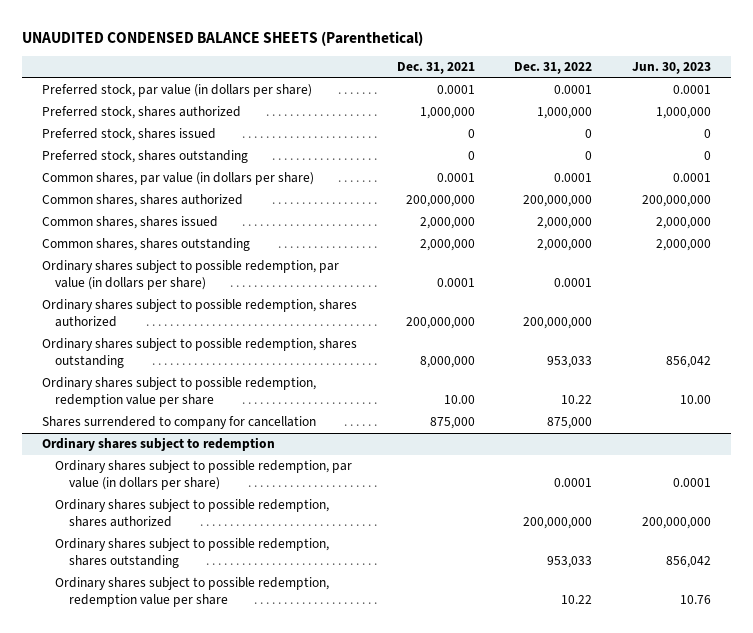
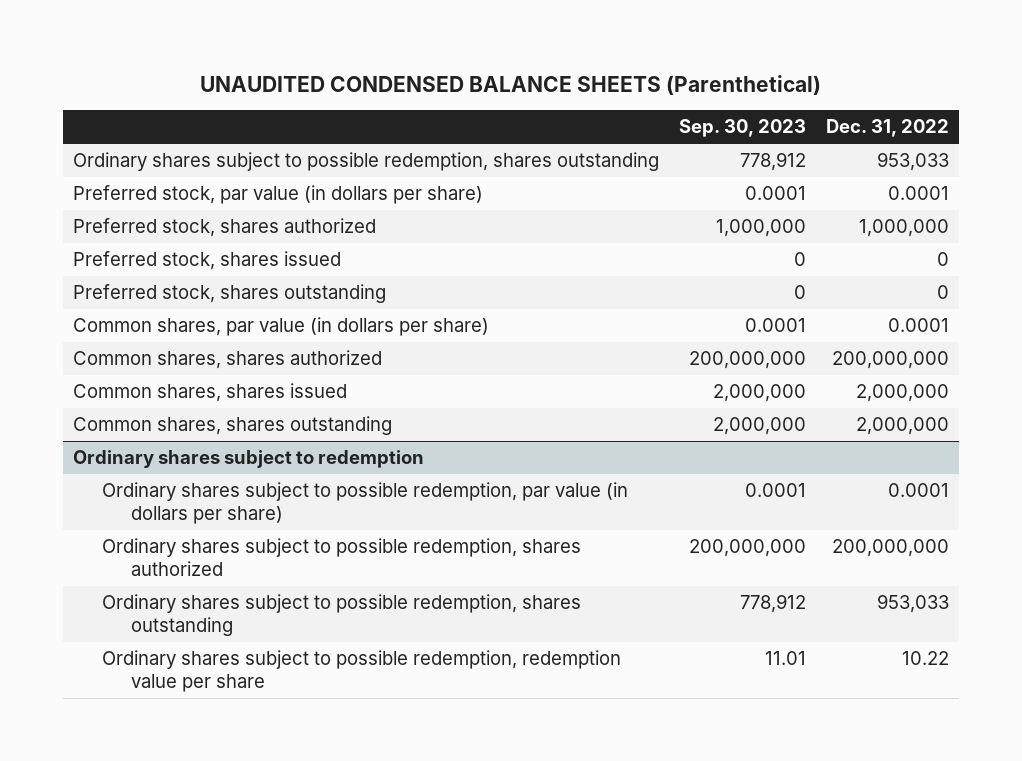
- | Dec. 31, 2021 | Dec. 31, 2022 | Jun. 30, 2023
+ | Sep. 30, 2023 | Dec. 31, 2022
moved up: Ordinary shares subject to possible redemption, shares outstanding | 778,912 | 953,033
- Ordinary shares subject to possible redemption, par value (in dollars per share) | 0.0001 | 0.0001 |
- Ordinary shares subject to possible redemption, shares authorized | 200,000,000 | 200,000,000 |
- Ordinary shares subject to possible redemption, redemption value per share | 10.00 | 10.22 | 10.00
- Shares surrendered to company for cancellation | 875,000 | 875,000 |

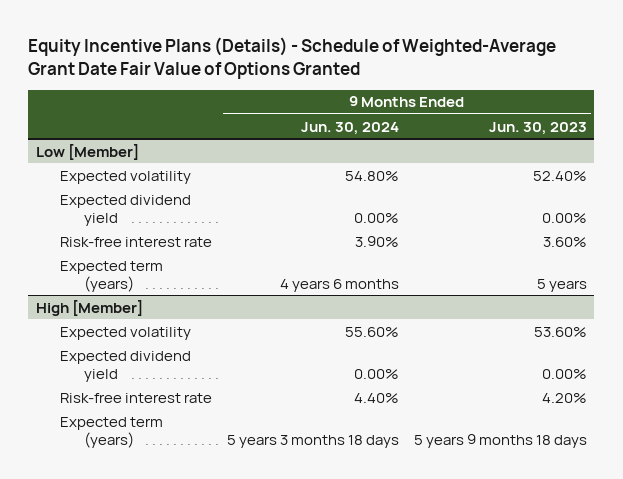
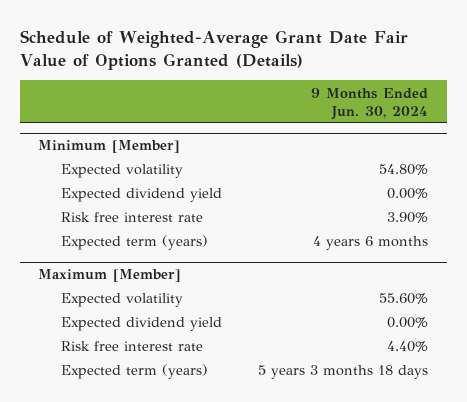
- Equity Incentive Plans (Details) - Schedule of Weighted-Average Grant Date Fair Value of Options Granted
+ Schedule of Weighted-Average Grant Date Fair Value of Options Granted (Details)
- | 9 Months Ended Jun. 30, 2024 | 9 Months Ended Jun. 30, 2023
+ | 9 Months Ended Jun. 30, 2024
- Low [Member]
+ Minimum [Member]
- Risk-free interest rate | 3.90% | 3.60%
+ Risk free interest rate | 3.90%
- High [Member]
+ Maximum [Member]
- Risk-free interest rate | 4.40% | 4.20%
+ Risk free interest rate | 4.40%

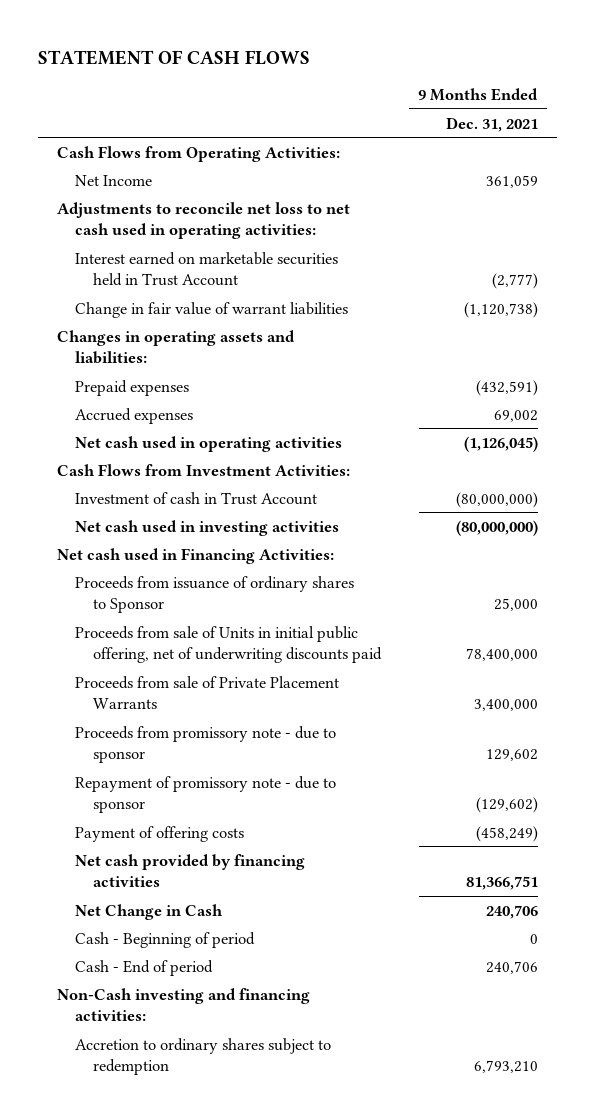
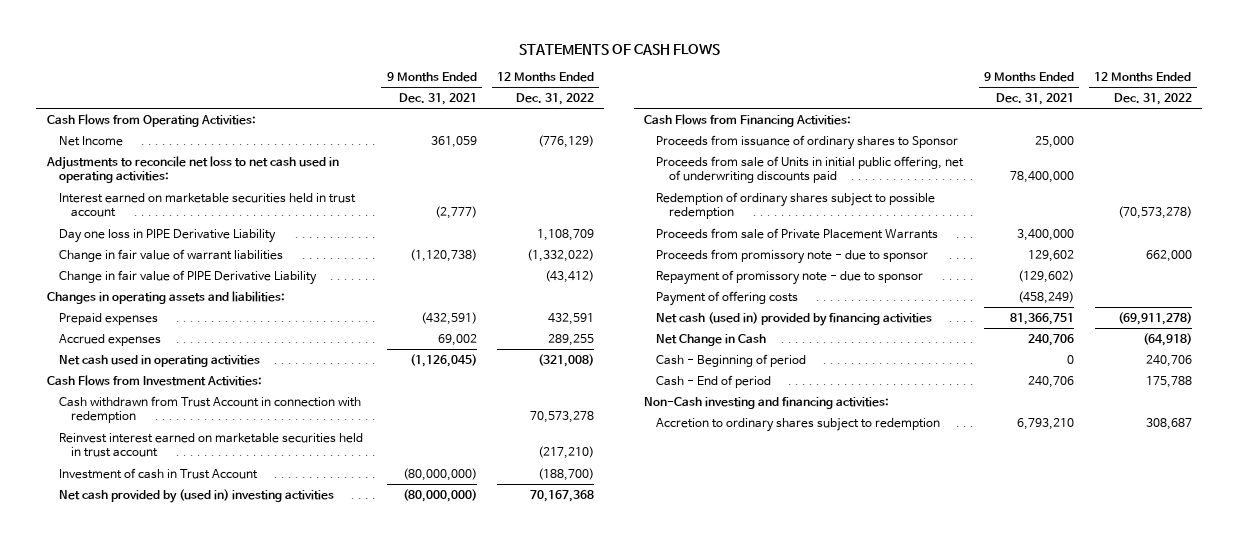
- STATEMENT OF CASH FLOWS
+ STATEMENTS OF CASH FLOWS
- | 9 Months Ended Dec. 31, 2021
+ | 9 Months Ended Dec. 31, 2021 | 12 Months Ended Dec. 31, 2022
- Interest earned on marketable securities held in Trust Account | (2,777)
+ Interest earned on marketable securities held in trust account | (2,777) |
+ Day one loss in PIPE Derivative Liability | | 1,108,709
+ Change in fair value of PIPE Derivative Liability | | (43,412)
+ Cash withdrawn from Trust Account in connection with redemption | | 70,573,278
+ Reinvest interest earned on marketable securities held in trust account | | (217,210)
- Net cash used in investing activities | (80,000,000)
- Net cash used in Financing Activities:
+ Net cash provided by (used in) investing activities | (80,000,000) | 70,167,368
+ Cash Flows from Financing Activities:
+ Redemption of ordinary shares subject to possible redemption | | (70,573,278)
- Net cash provided by financing activities | 81,366,751
+ Net cash (used in) provided by financing activities | 81,366,751 | (69,911,278)

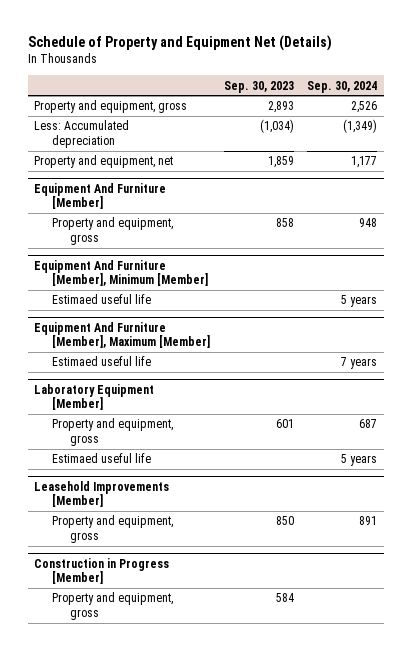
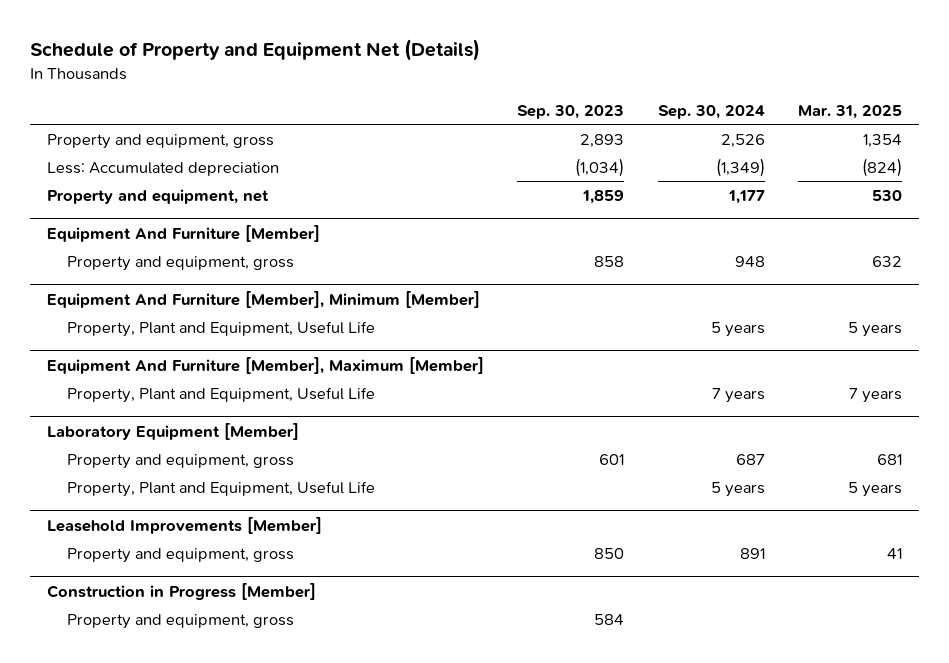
- | Sep. 30, 2023 | Sep. 30, 2024
+ | Sep. 30, 2023 | Sep. 30, 2024 | Mar. 31, 2025
@ Equipment And Furniture [Member], Minimum [Member]
- Estimaed useful life | | 5 years
+ Property, Plant and Equipment, Useful Life | | 5 years | 5 years
@ Equipment And Furniture [Member], Maximum [Member]
- Estimaed useful life | | 7 years
+ Property, Plant and Equipment, Useful Life | | 7 years | 7 years
@ Laboratory Equipment [Member]
- Estimaed useful life | | 5 years
+ Property, Plant and Equipment, Useful Life | | 5 years | 5 years

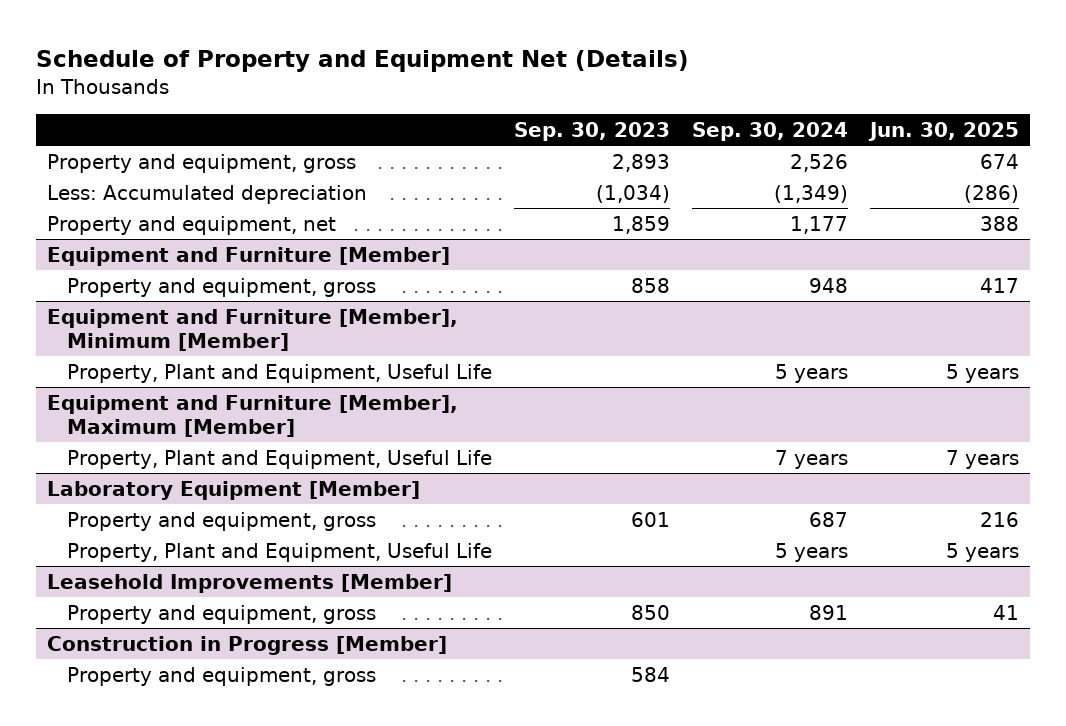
- | Sep. 30, 2023 | Sep. 30, 2024 | Mar. 31, 2025
+ | Sep. 30, 2023 | Sep. 30, 2024 | Jun. 30, 2025
- Equipment And Furniture [Member]
+ Equipment and Furniture [Member]
- Equipment And Furniture [Member], Minimum [Member]
+ Equipment and Furniture [Member], Minimum [Member]
- Equipment And Furniture [Member], Maximum [Member]
+ Equipment and Furniture [Member], Maximum [Member]

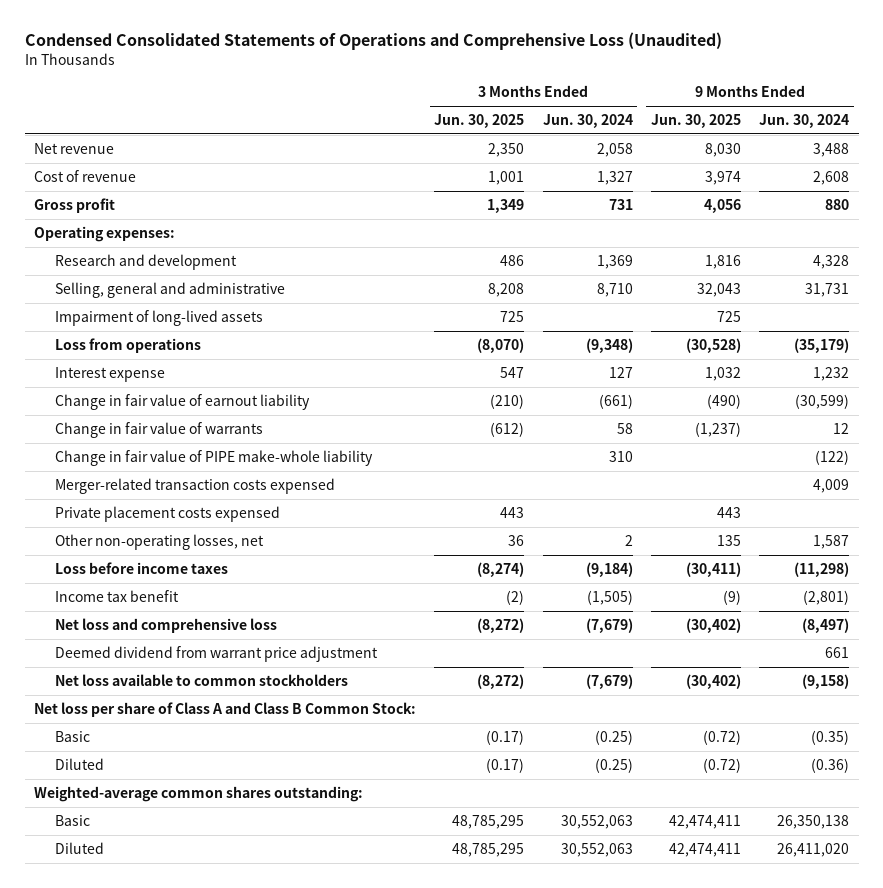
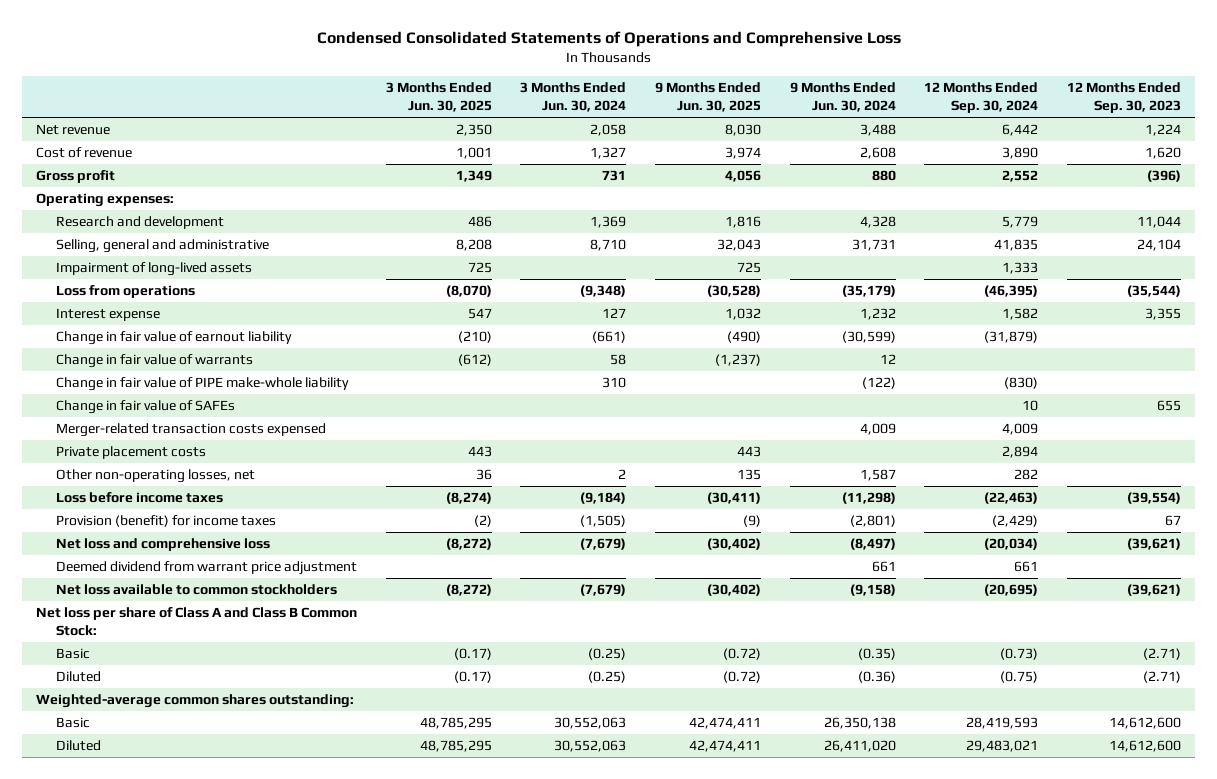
- Condensed Consolidated Statements of Operations and Comprehensive Loss (Unaudited)
+ Condensed Consolidated Statements of Operations and Comprehensive Loss
- | 3 Months Ended Jun. 30, 2025 | 3 Months Ended Jun. 30, 2024 | 9 Months Ended Jun. 30, 2025 | 9 Months Ended Jun. 30, 2024
+ | 3 Months Ended Jun. 30, 2025 | 3 Months Ended Jun. 30, 2024 | 9 Months Ended Jun. 30, 2025 | 9 Months Ended Jun. 30, 2024 | 12 Months Ended Sep. 30, 2024 | 12 Months Ended Sep. 30, 2023
+ Change in fair value of SAFEs | | | | | 10 | 655
- Private placement costs expensed | 443 | | 443 |
+ Private placement costs | 443 | | 443 | | 2,894 |
- Income tax benefit | (2) | (1,505) | (9) | (2,801)
+ Provision (benefit) for income taxes | (2) | (1,505) | (9) | (2,801) | (2,429) | 67

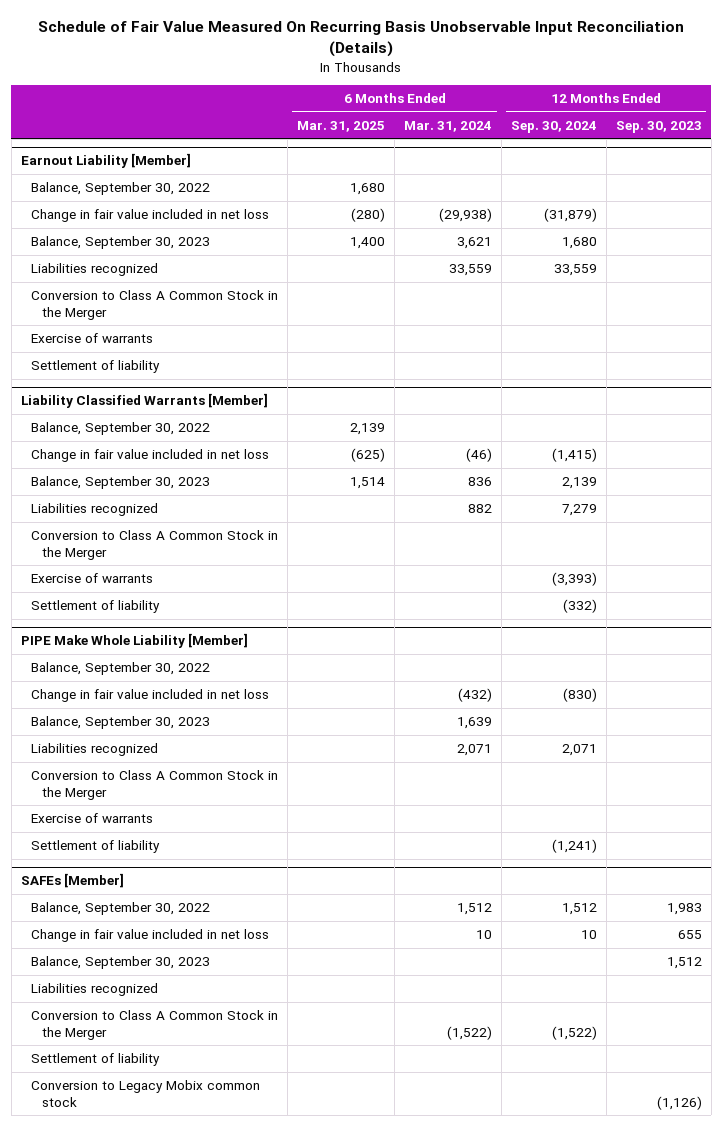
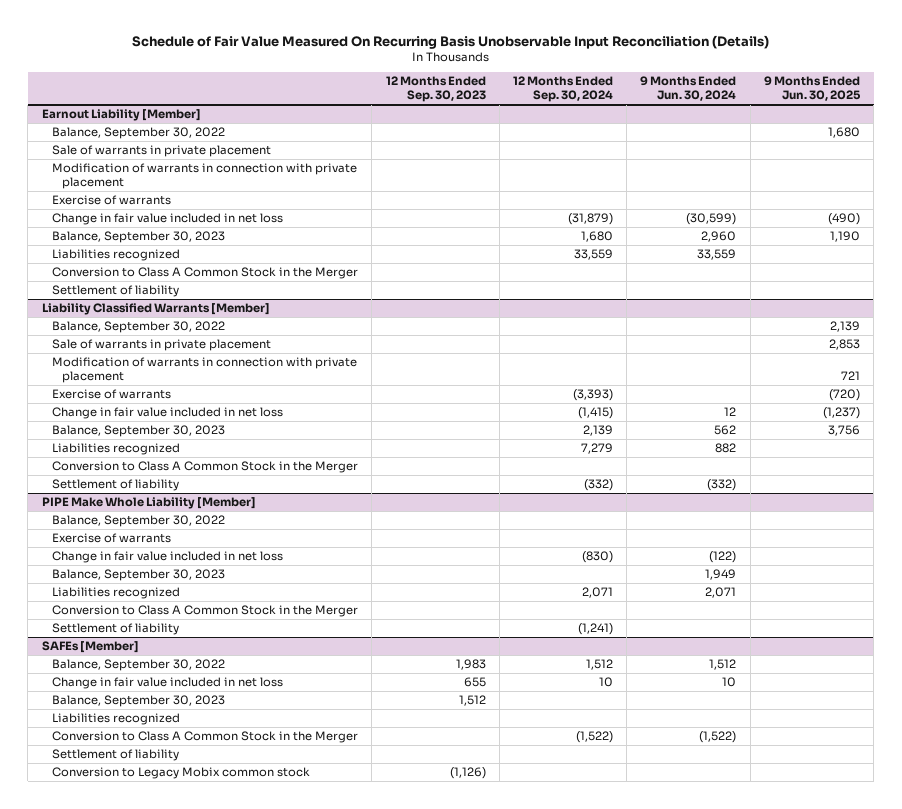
- | 6 Months Ended Mar. 31, 2025 | 6 Months Ended Mar. 31, 2024 | 12 Months Ended Sep. 30, 2024 | 12 Months Ended Sep. 30, 2023
+ | 12 Months Ended Sep. 30, 2023 | 12 Months Ended Sep. 30, 2024 | 9 Months Ended Jun. 30, 2024 | 9 Months Ended Jun. 30, 2025
@ Earnout Liability [Member]
+ Sale of warrants in private placement
+ Modification of warrants in connection with private placement
moved up: Exercise of warrants
@ Liability Classified Warrants [Member]
+ Sale of warrants in private placement | | | | 2,853
+ Modification of warrants in connection with private placement | | | | 721
moved up: Exercise of warrants | | (3,393) | | (720)
@ PIPE Make Whole Liability [Member]
moved up: Exercise of warrants

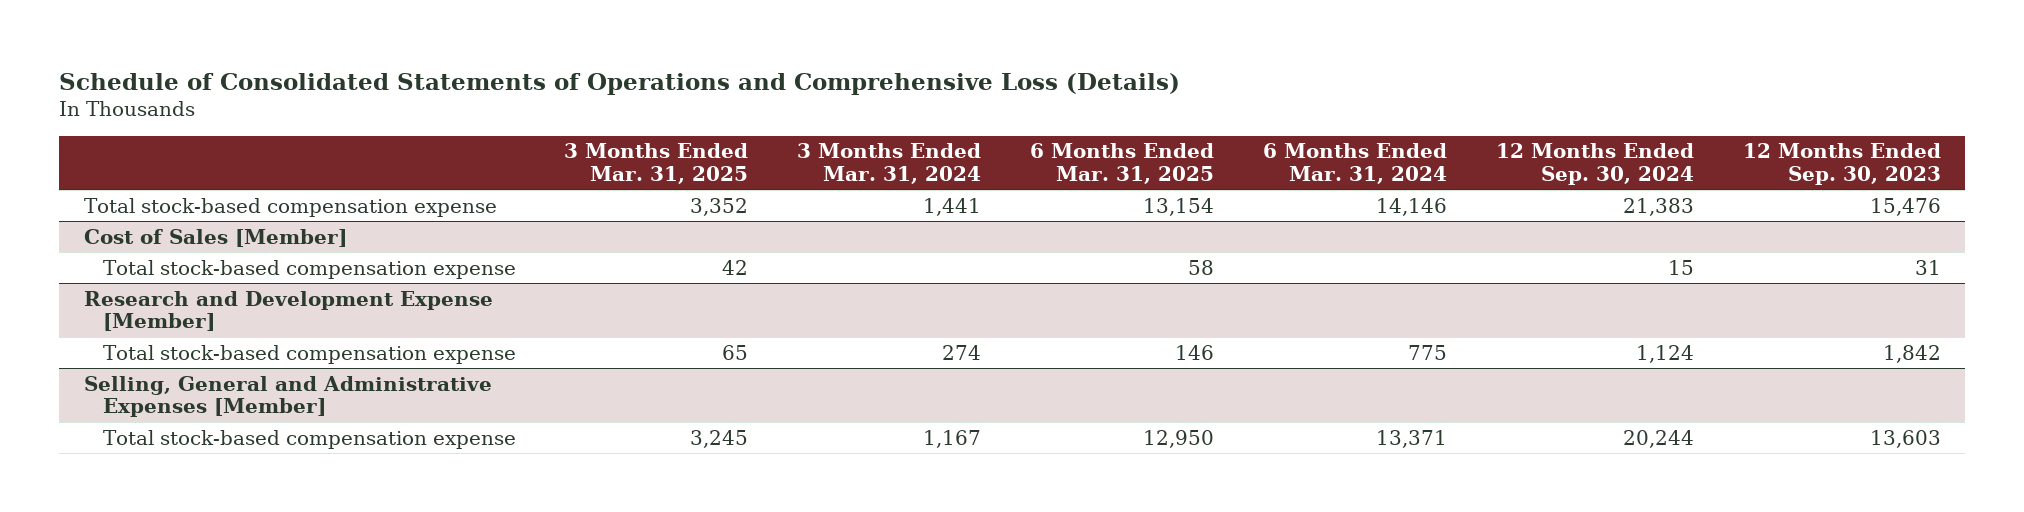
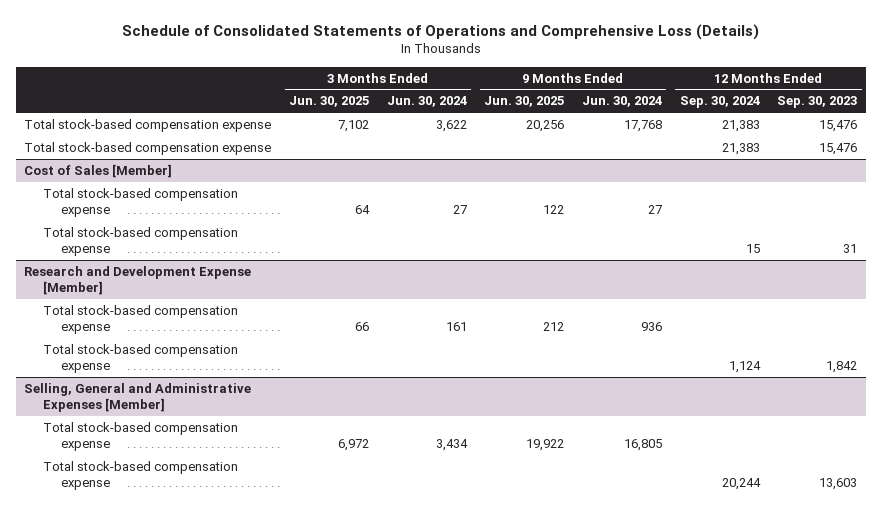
- | 3 Months Ended Mar. 31, 2025 | 3 Months Ended Mar. 31, 2024 | 6 Months Ended Mar. 31, 2025 | 6 Months Ended Mar. 31, 2024 | 12 Months Ended Sep. 30, 2024 | 12 Months Ended Sep. 30, 2023
+ | 3 Months Ended Jun. 30, 2025 | 3 Months Ended Jun. 30, 2024 | 9 Months Ended Jun. 30, 2025 | 9 Months Ended Jun. 30, 2024 | 12 Months Ended Sep. 30, 2024 | 12 Months Ended Sep. 30, 2023
+ Total stock-based compensation expense | | | | | 21,383 | 15,476
@ Cost of Sales [Member]
+ Total stock-based compensation expense | 64 | 27 | 122 | 27 | |
@ Research and Development Expense [Member]
+ Total stock-based compensation expense | 66 | 161 | 212 | 936 | |
@ Selling, General and Administrative Expenses [Member]
+ Total stock-based compensation expense | 6,972 | 3,434 | 19,922 | 16,805 | |

